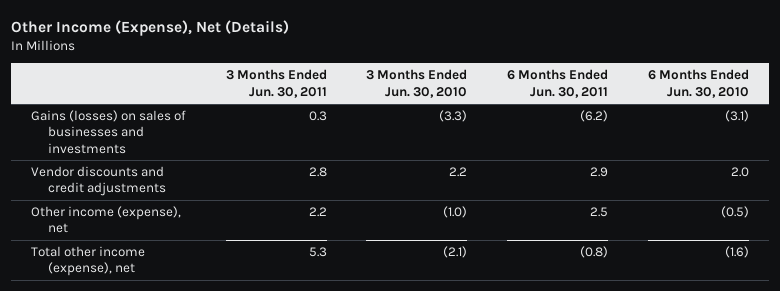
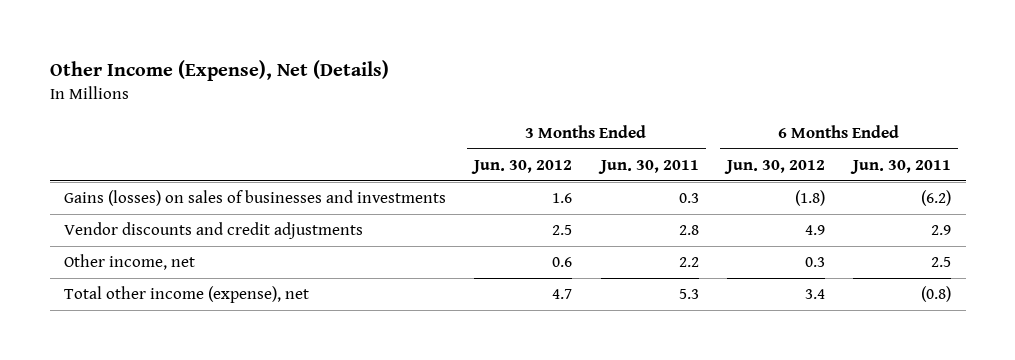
- | 3 Months Ended Jun. 30, 2011 | 3 Months Ended Jun. 30, 2010 | 6 Months Ended Jun. 30, 2011 | 6 Months Ended Jun. 30, 2010
+ | 3 Months Ended Jun. 30, 2012 | 3 Months Ended Jun. 30, 2011 | 6 Months Ended Jun. 30, 2012 | 6 Months Ended Jun. 30, 2011
- Other income (expense), net | 2.2 | (1.0) | 2.5 | (0.5)
+ Other income, net | 0.6 | 2.2 | 0.3 | 2.5

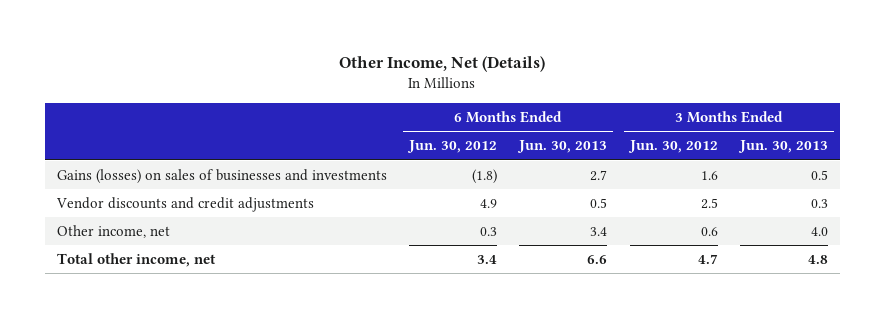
- Other Income (Expense), Net (Details)
+ Other Income, Net (Details)
- | 3 Months Ended Jun. 30, 2012 | 3 Months Ended Jun. 30, 2011 | 6 Months Ended Jun. 30, 2012 | 6 Months Ended Jun. 30, 2011
+ | 6 Months Ended Jun. 30, 2012 | 6 Months Ended Jun. 30, 2013 | 3 Months Ended Jun. 30, 2012 | 3 Months Ended Jun. 30, 2013
- Total other income (expense), net | 4.7 | 5.3 | 3.4 | (0.8)
+ Total other income, net | 3.4 | 6.6 | 4.7 | 4.8

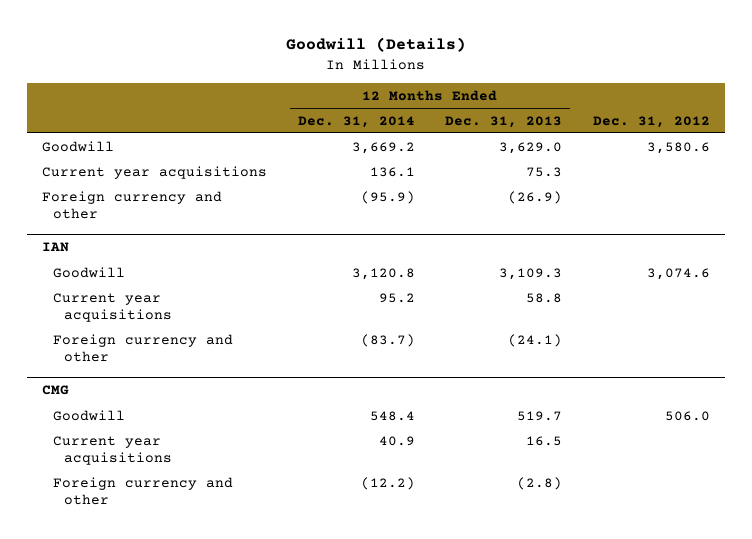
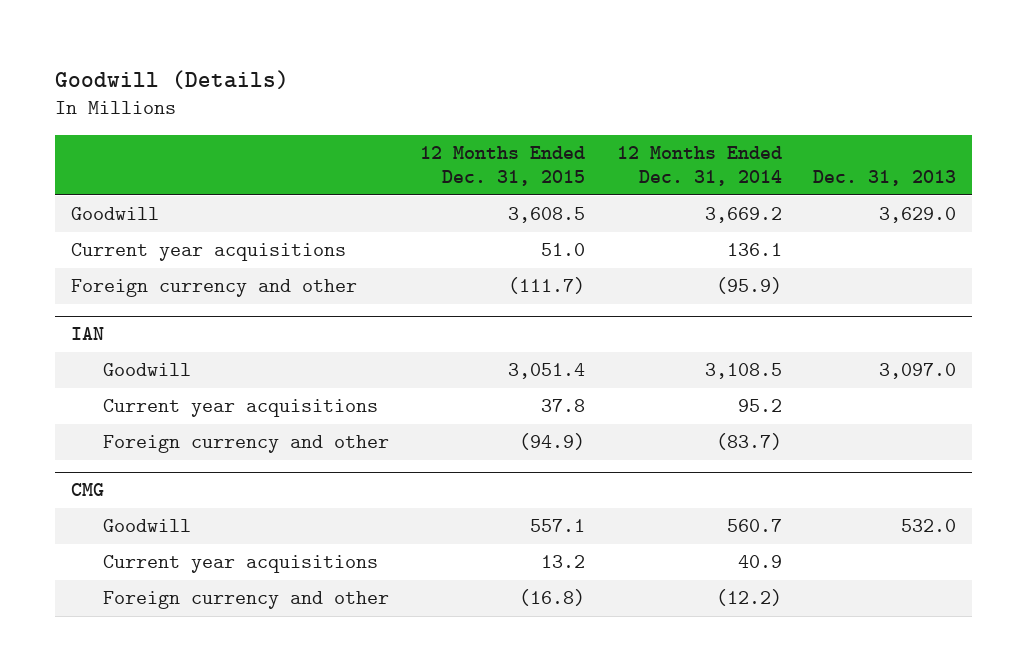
- | 12 Months Ended Dec. 31, 2014 | 12 Months Ended Dec. 31, 2013 | Dec. 31, 2012
+ | 12 Months Ended Dec. 31, 2015 | 12 Months Ended Dec. 31, 2014 | Dec. 31, 2013
@ IAN
- Goodwill | 3,120.8 | 3,109.3 | 3,074.6
+ Goodwill | 3,051.4 | 3,108.5 | 3,097.0
@ CMG
- Goodwill | 548.4 | 519.7 | 506.0
+ Goodwill | 557.1 | 560.7 | 532.0

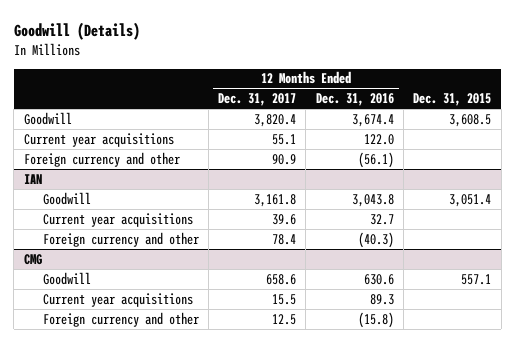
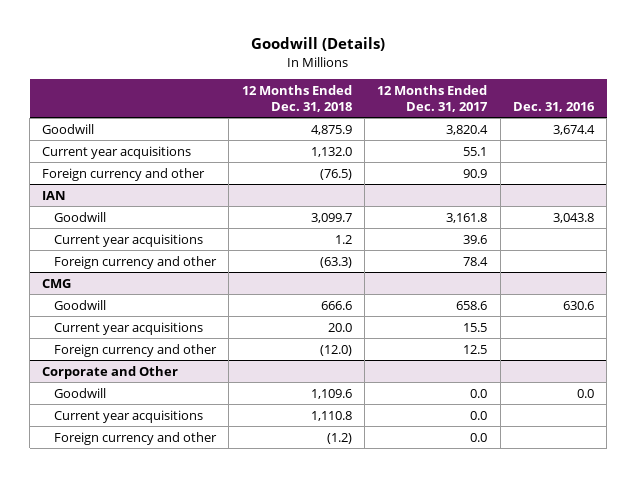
- | 12 Months Ended Dec. 31, 2017 | 12 Months Ended Dec. 31, 2016 | Dec. 31, 2015
+ | 12 Months Ended Dec. 31, 2018 | 12 Months Ended Dec. 31, 2017 | Dec. 31, 2016
+ Corporate and Other
+ Goodwill | 1,109.6 | 0.0 | 0.0
+ Current year acquisitions | 1,110.8 | 0.0 |
+ Foreign currency and other | (1.2) | 0.0 |

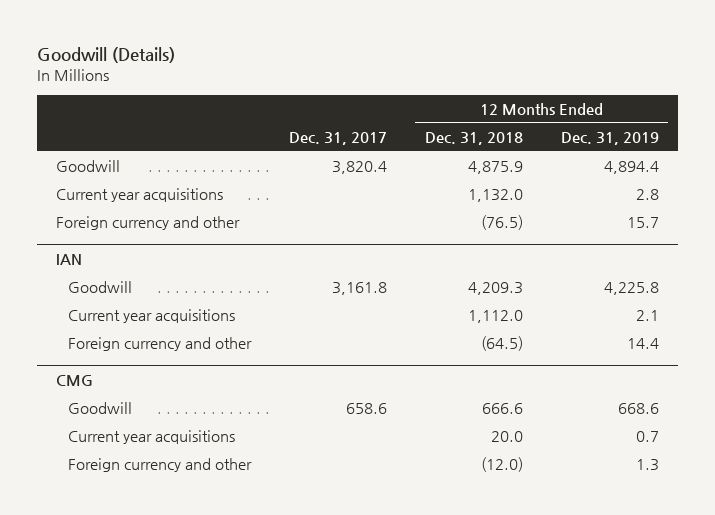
- | 12 Months Ended Dec. 31, 2018 | 12 Months Ended Dec. 31, 2017 | Dec. 31, 2016
+ | Dec. 31, 2017 | 12 Months Ended Dec. 31, 2018 | 12 Months Ended Dec. 31, 2019
@ IAN
- Goodwill | 3,099.7 | 3,161.8 | 3,043.8
- Current year acquisitions | 1.2 | 39.6 |
- Foreign currency and other | (63.3) | 78.4 |
+ Goodwill | 3,161.8 | 4,209.3 | 4,225.8
+ Current year acquisitions | | 1,112.0 | 2.1
+ Foreign currency and other | | (64.5) | 14.4
- Corporate and Other
- Goodwill | 1,109.6 | 0.0 | 0.0
- Current year acquisitions | 1,110.8 | 0.0 |
- Foreign currency and other | (1.2) | 0.0 |

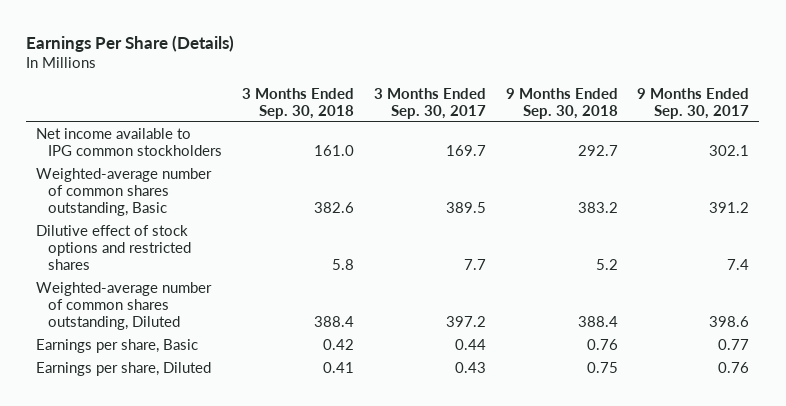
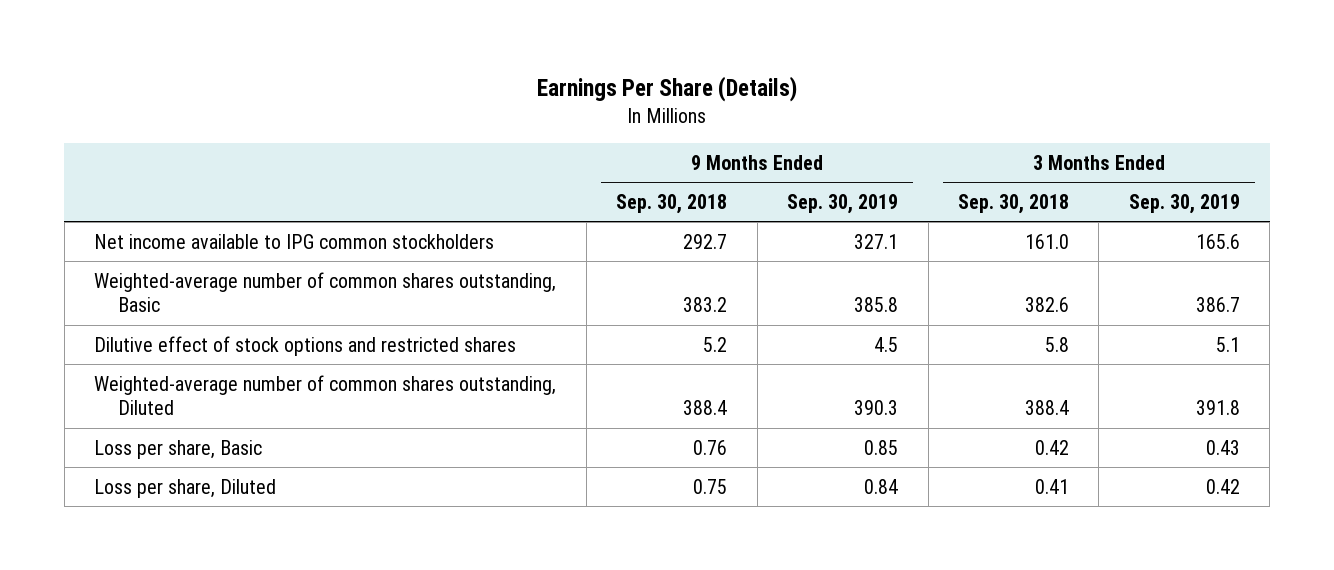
- | 3 Months Ended Sep. 30, 2018 | 3 Months Ended Sep. 30, 2017 | 9 Months Ended Sep. 30, 2018 | 9 Months Ended Sep. 30, 2017
+ | 9 Months Ended Sep. 30, 2018 | 9 Months Ended Sep. 30, 2019 | 3 Months Ended Sep. 30, 2018 | 3 Months Ended Sep. 30, 2019
- Earnings per share, Basic | 0.42 | 0.44 | 0.76 | 0.77
- Earnings per share, Diluted | 0.41 | 0.43 | 0.75 | 0.76
+ Loss per share, Basic | 0.76 | 0.85 | 0.42 | 0.43
+ Loss per share, Diluted | 0.75 | 0.84 | 0.41 | 0.42

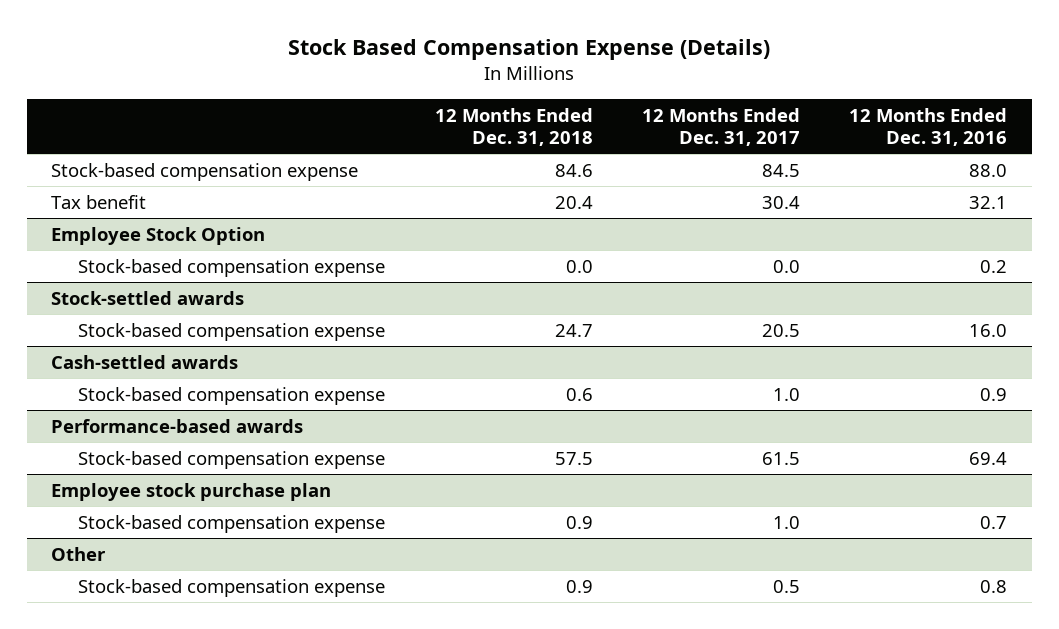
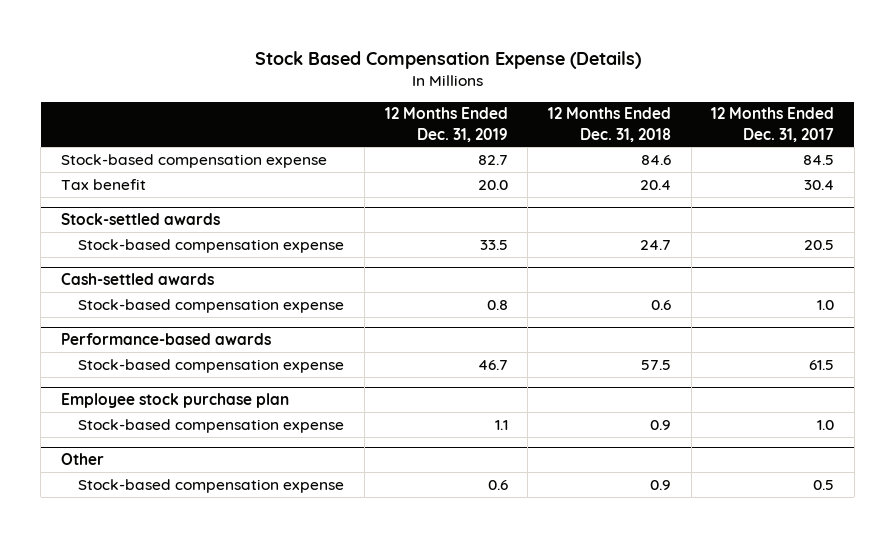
- | 12 Months Ended Dec. 31, 2018 | 12 Months Ended Dec. 31, 2017 | 12 Months Ended Dec. 31, 2016
+ | 12 Months Ended Dec. 31, 2019 | 12 Months Ended Dec. 31, 2018 | 12 Months Ended Dec. 31, 2017
- Employee Stock Option
- Stock-based compensation expense | 0.0 | 0.0 | 0.2

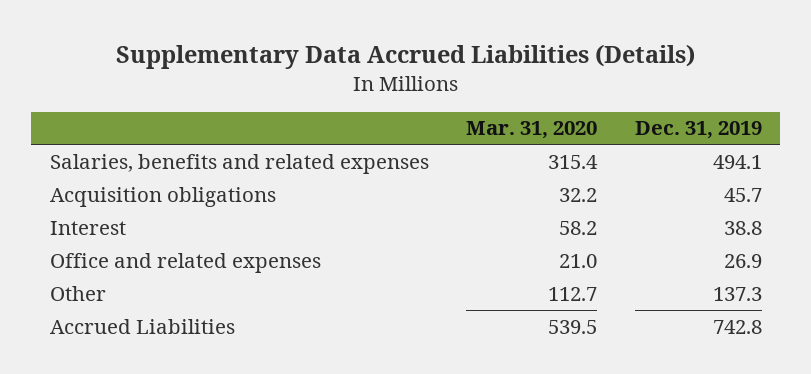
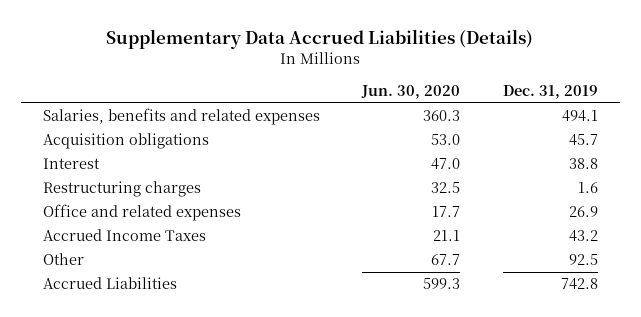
- | Mar. 31, 2020 | Dec. 31, 2019
+ | Jun. 30, 2020 | Dec. 31, 2019
+ Restructuring charges | 32.5 | 1.6
- Other | 112.7 | 137.3
+ Accrued Income Taxes | 21.1 | 43.2
+ Other | 67.7 | 92.5

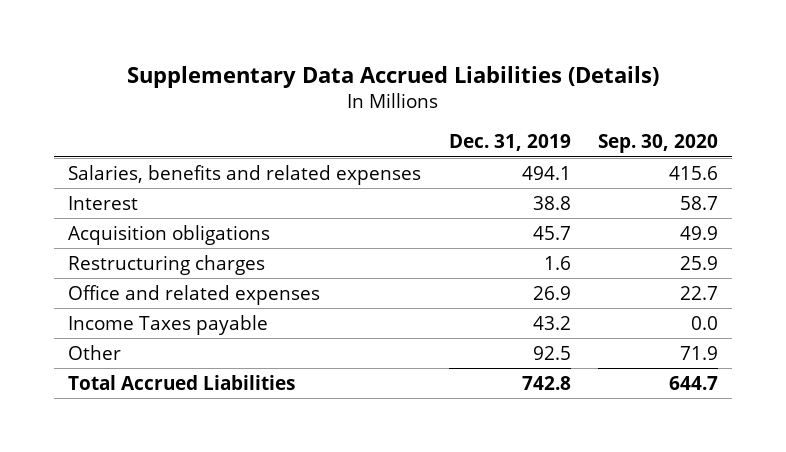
- | Jun. 30, 2020 | Dec. 31, 2019
+ | Dec. 31, 2019 | Sep. 30, 2020
moved down: Acquisition obligations | 45.7 | 49.9
- Accrued Income Taxes | 21.1 | 43.2
+ Income Taxes payable | 43.2 | 0.0
- Accrued Liabilities | 599.3 | 742.8
+ Total Accrued Liabilities | 742.8 | 644.7

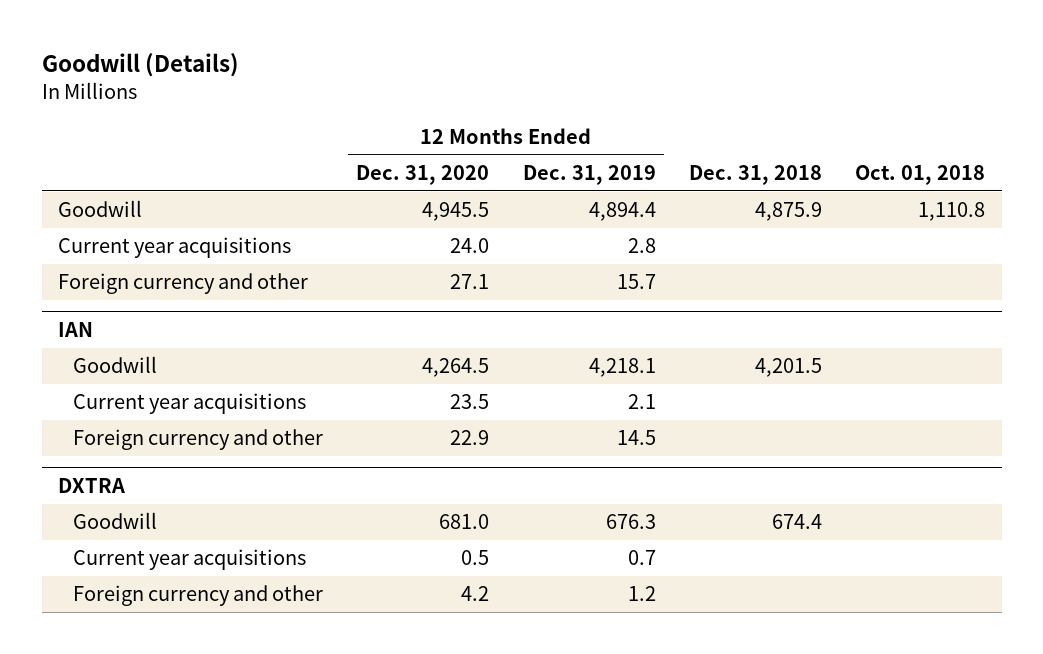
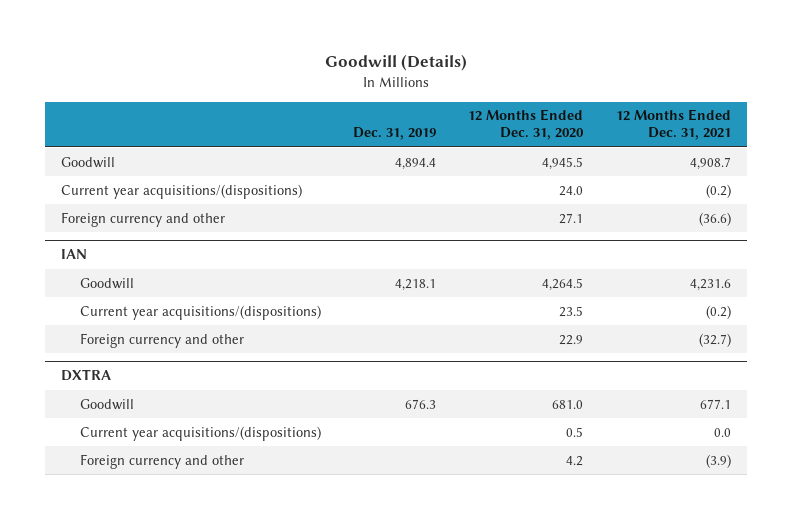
- | 12 Months Ended Dec. 31, 2020 | 12 Months Ended Dec. 31, 2019 | Dec. 31, 2018 | Oct. 01, 2018
+ | Dec. 31, 2019 | 12 Months Ended Dec. 31, 2020 | 12 Months Ended Dec. 31, 2021
- Current year acquisitions | 24.0 | 2.8 | |
+ Current year acquisitions/(dispositions) | | 24.0 | (0.2)
@ IAN
- Current year acquisitions | 23.5 | 2.1 | |
+ Current year acquisitions/(dispositions) | | 23.5 | (0.2)
@ DXTRA
- Current year acquisitions | 0.5 | 0.7 | |
+ Current year acquisitions/(dispositions) | | 0.5 | 0.0

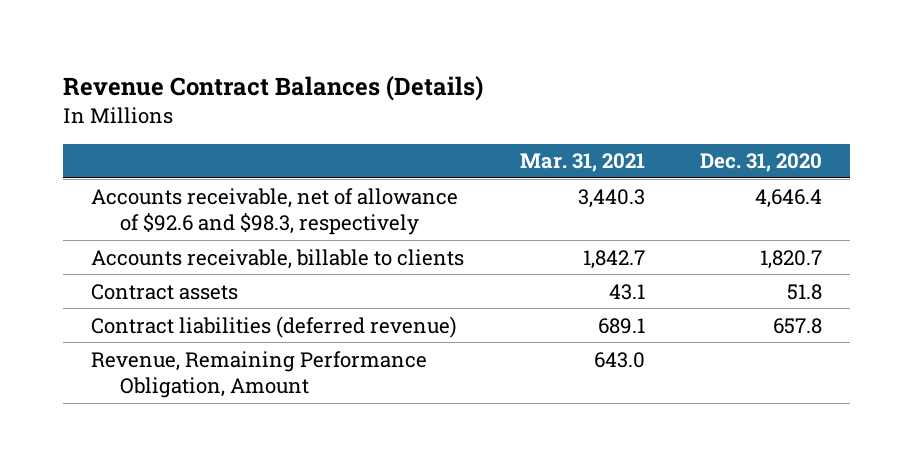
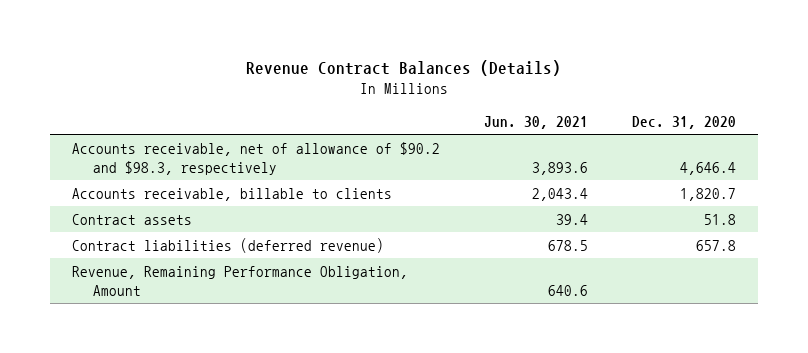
- | Mar. 31, 2021 | Dec. 31, 2020
+ | Jun. 30, 2021 | Dec. 31, 2020
- Accounts receivable, net of allowance of $92.6 and $98.3, respectively | 3,440.3 | 4,646.4
+ Accounts receivable, net of allowance of $90.2 and $98.3, respectively | 3,893.6 | 4,646.4

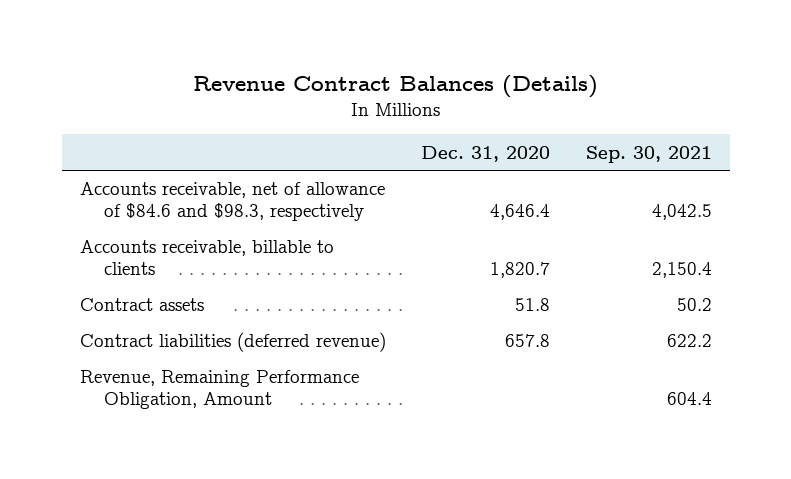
- | Jun. 30, 2021 | Dec. 31, 2020
+ | Dec. 31, 2020 | Sep. 30, 2021
- Accounts receivable, net of allowance of $90.2 and $98.3, respectively | 3,893.6 | 4,646.4
+ Accounts receivable, net of allowance of $84.6 and $98.3, respectively | 4,646.4 | 4,042.5

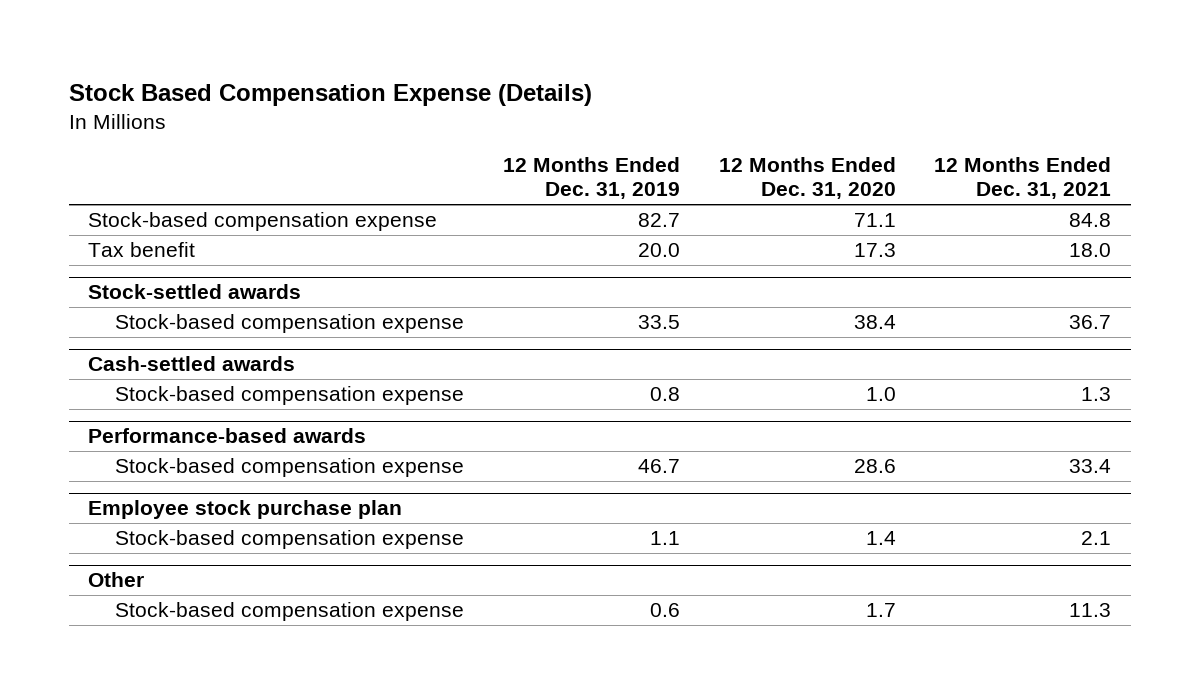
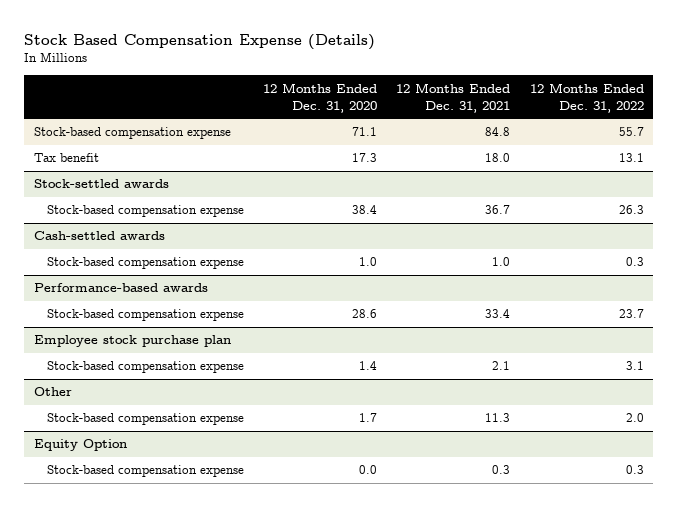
- | 12 Months Ended Dec. 31, 2019 | 12 Months Ended Dec. 31, 2020 | 12 Months Ended Dec. 31, 2021
+ | 12 Months Ended Dec. 31, 2020 | 12 Months Ended Dec. 31, 2021 | 12 Months Ended Dec. 31, 2022
@ Cash-settled awards
- Stock-based compensation expense | 0.8 | 1.0 | 1.3
+ Stock-based compensation expense | 1.0 | 1.0 | 0.3
+ Equity Option
+ Stock-based compensation expense | 0.0 | 0.3 | 0.3

